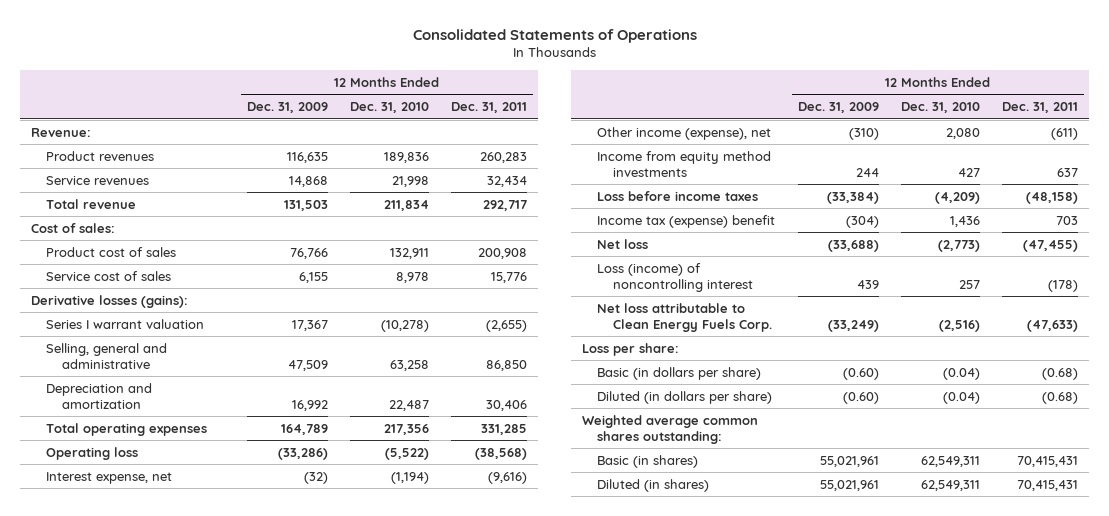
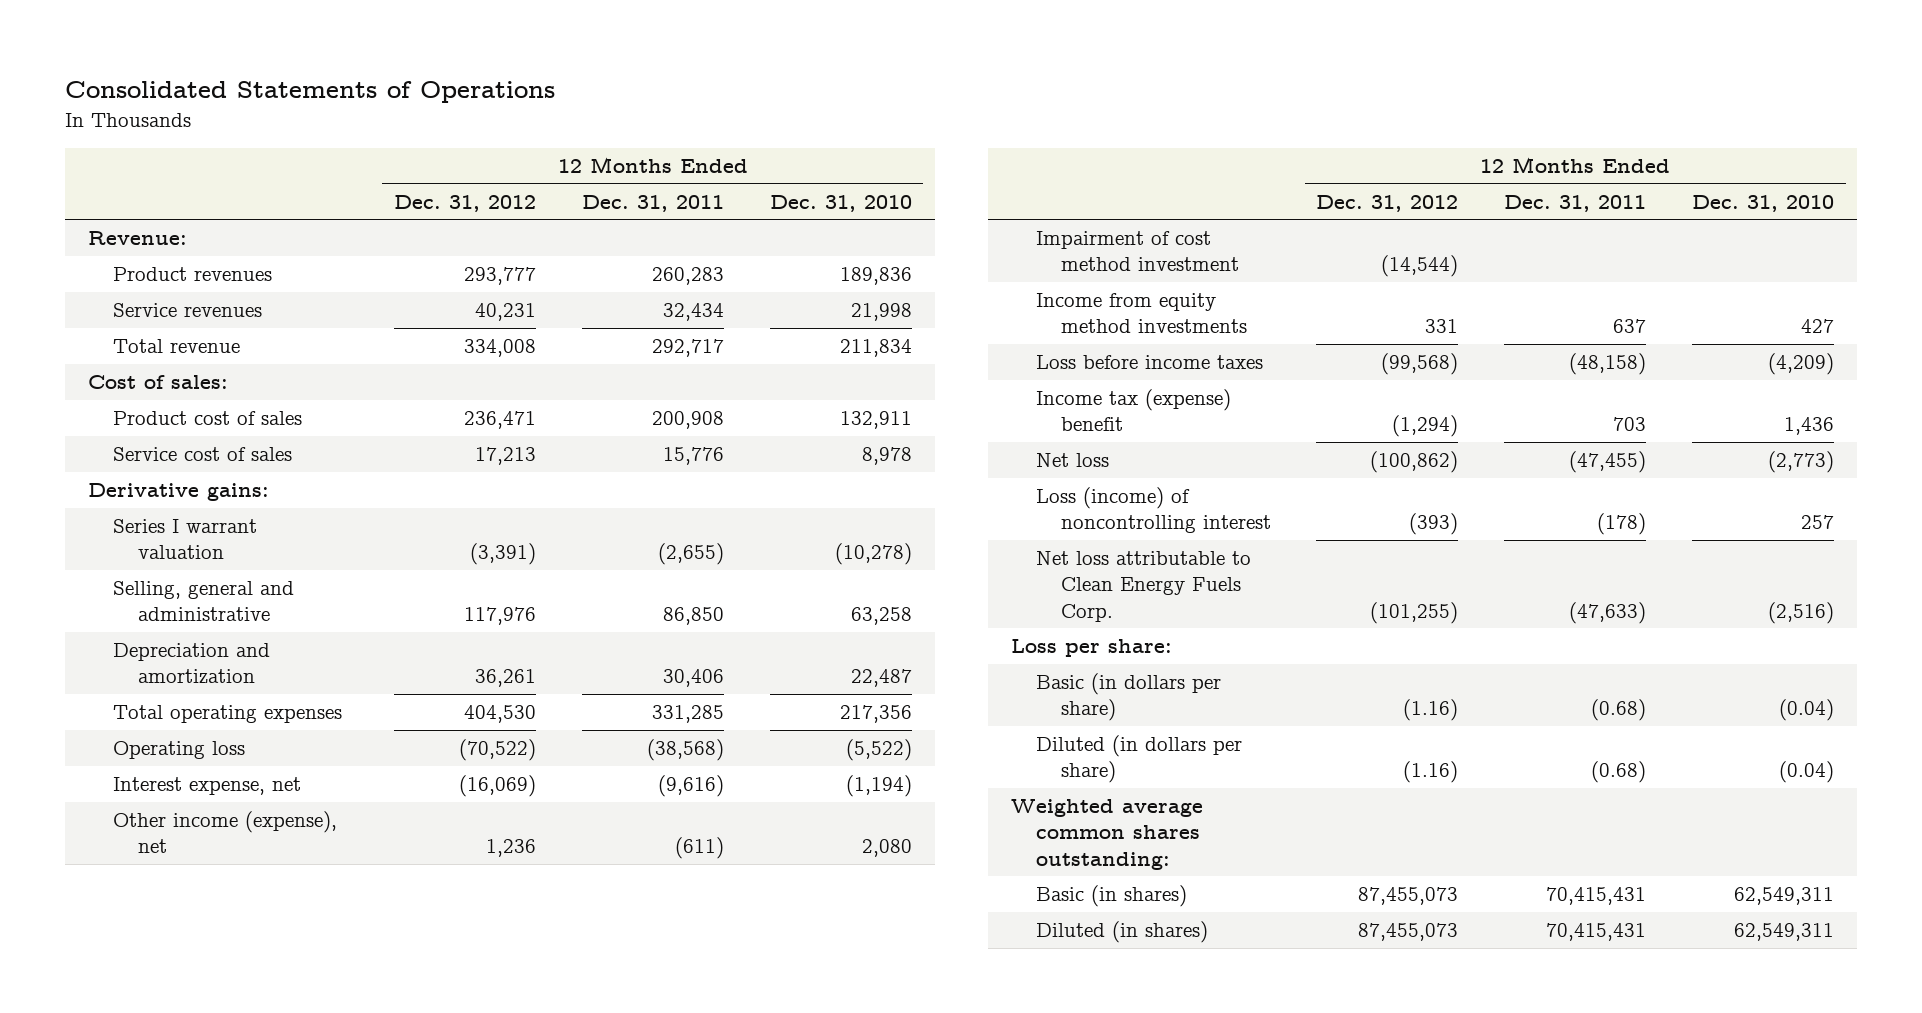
- | 12 Months Ended Dec. 31, 2009 | 12 Months Ended Dec. 31, 2010 | 12 Months Ended Dec. 31, 2011
+ | 12 Months Ended Dec. 31, 2012 | 12 Months Ended Dec. 31, 2011 | 12 Months Ended Dec. 31, 2010
- Derivative losses (gains):
+ Derivative gains:
+ Impairment of cost method investment | (14,544) | |

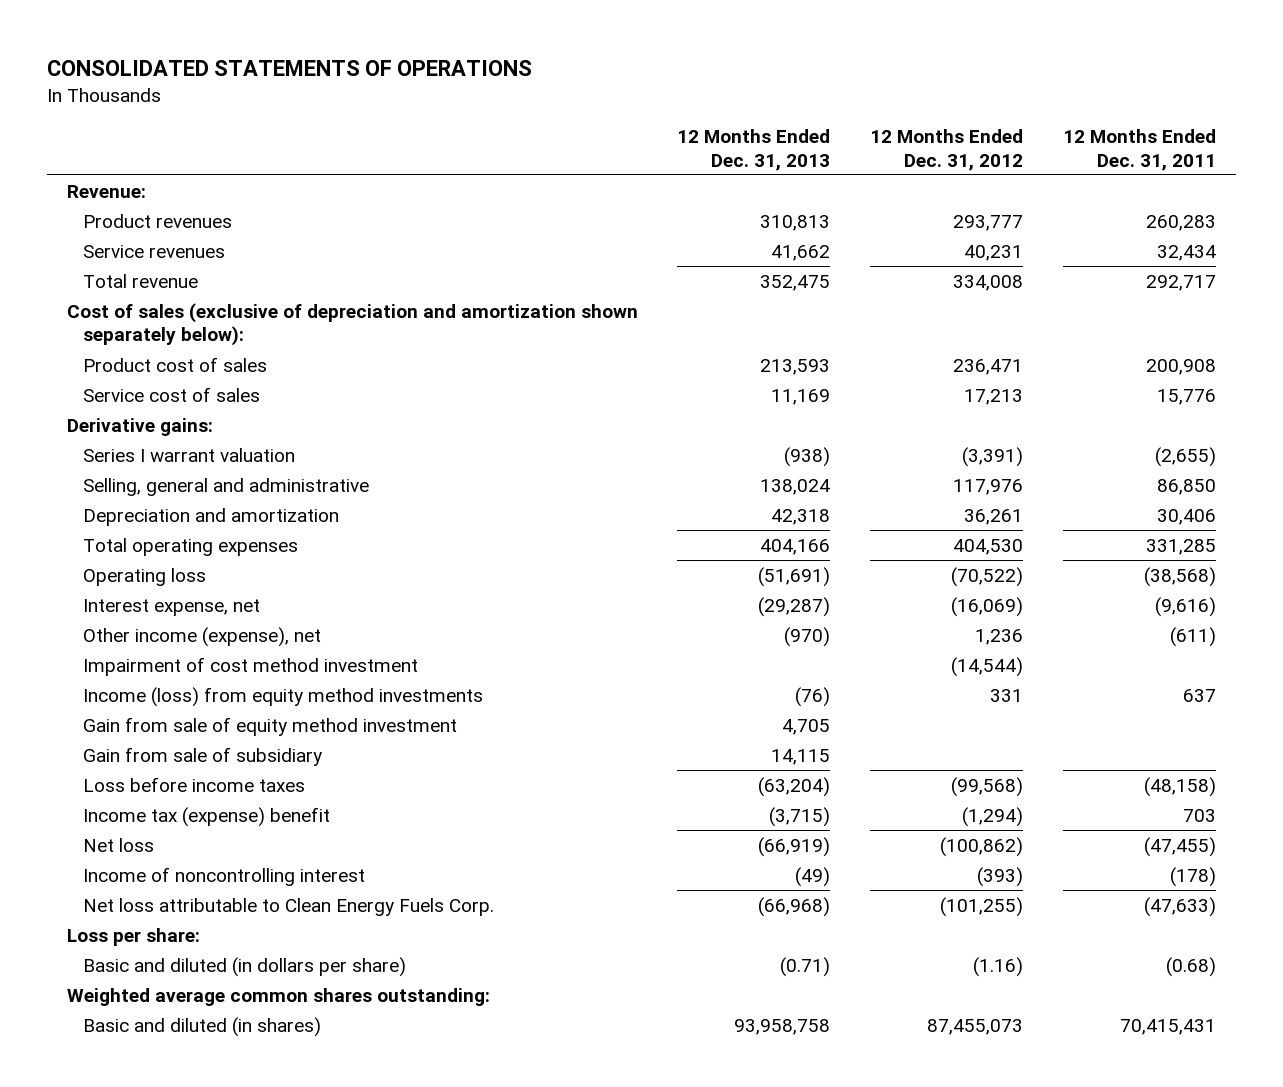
- Consolidated Statements of Operations
+ CONSOLIDATED STATEMENTS OF OPERATIONS
- | 12 Months Ended Dec. 31, 2012 | 12 Months Ended Dec. 31, 2011 | 12 Months Ended Dec. 31, 2010
+ | 12 Months Ended Dec. 31, 2013 | 12 Months Ended Dec. 31, 2012 | 12 Months Ended Dec. 31, 2011
- Cost of sales:
+ Cost of sales (exclusive of depreciation and amortization shown separately below):
- Income from equity method investments | 331 | 637 | 427
+ Income (loss) from equity method investments | (76) | 331 | 637
+ Gain from sale of equity method investment | 4,705 | |
+ Gain from sale of subsidiary | 14,115 | |
- Loss (income) of noncontrolling interest | (393) | (178) | 257
+ Income of noncontrolling interest | (49) | (393) | (178)
- Basic (in dollars per share) | (1.16) | (0.68) | (0.04)
- Diluted (in dollars per share) | (1.16) | (0.68) | (0.04)
+ Basic and diluted (in dollars per share) | (0.71) | (1.16) | (0.68)
- Basic (in shares) | 87,455,073 | 70,415,431 | 62,549,311
- Diluted (in shares) | 87,455,073 | 70,415,431 | 62,549,311
+ Basic and diluted (in shares) | 93,958,758 | 87,455,073 | 70,415,431

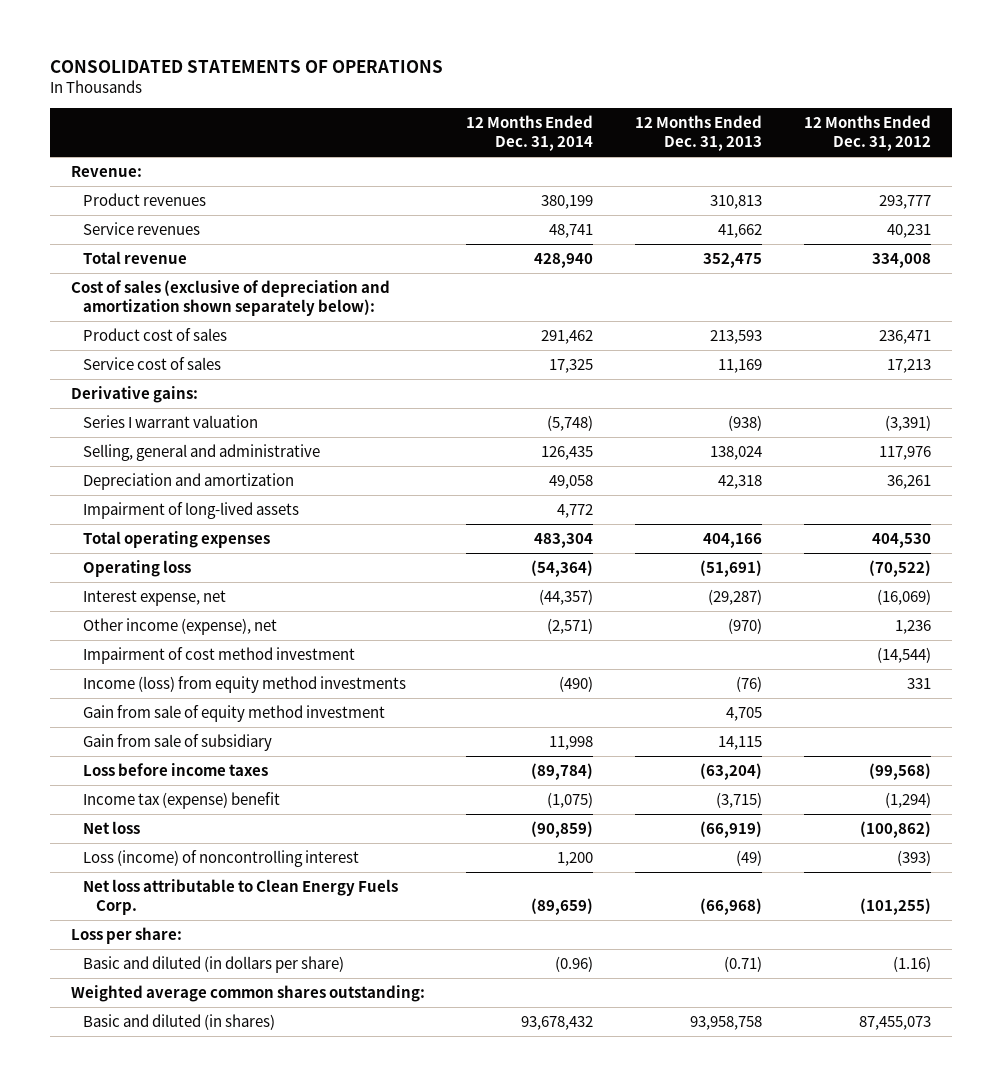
- | 12 Months Ended Dec. 31, 2013 | 12 Months Ended Dec. 31, 2012 | 12 Months Ended Dec. 31, 2011
+ | 12 Months Ended Dec. 31, 2014 | 12 Months Ended Dec. 31, 2013 | 12 Months Ended Dec. 31, 2012
+ Impairment of long-lived assets | 4,772 | |
- Income of noncontrolling interest | (49) | (393) | (178)
+ Loss (income) of noncontrolling interest | 1,200 | (49) | (393)

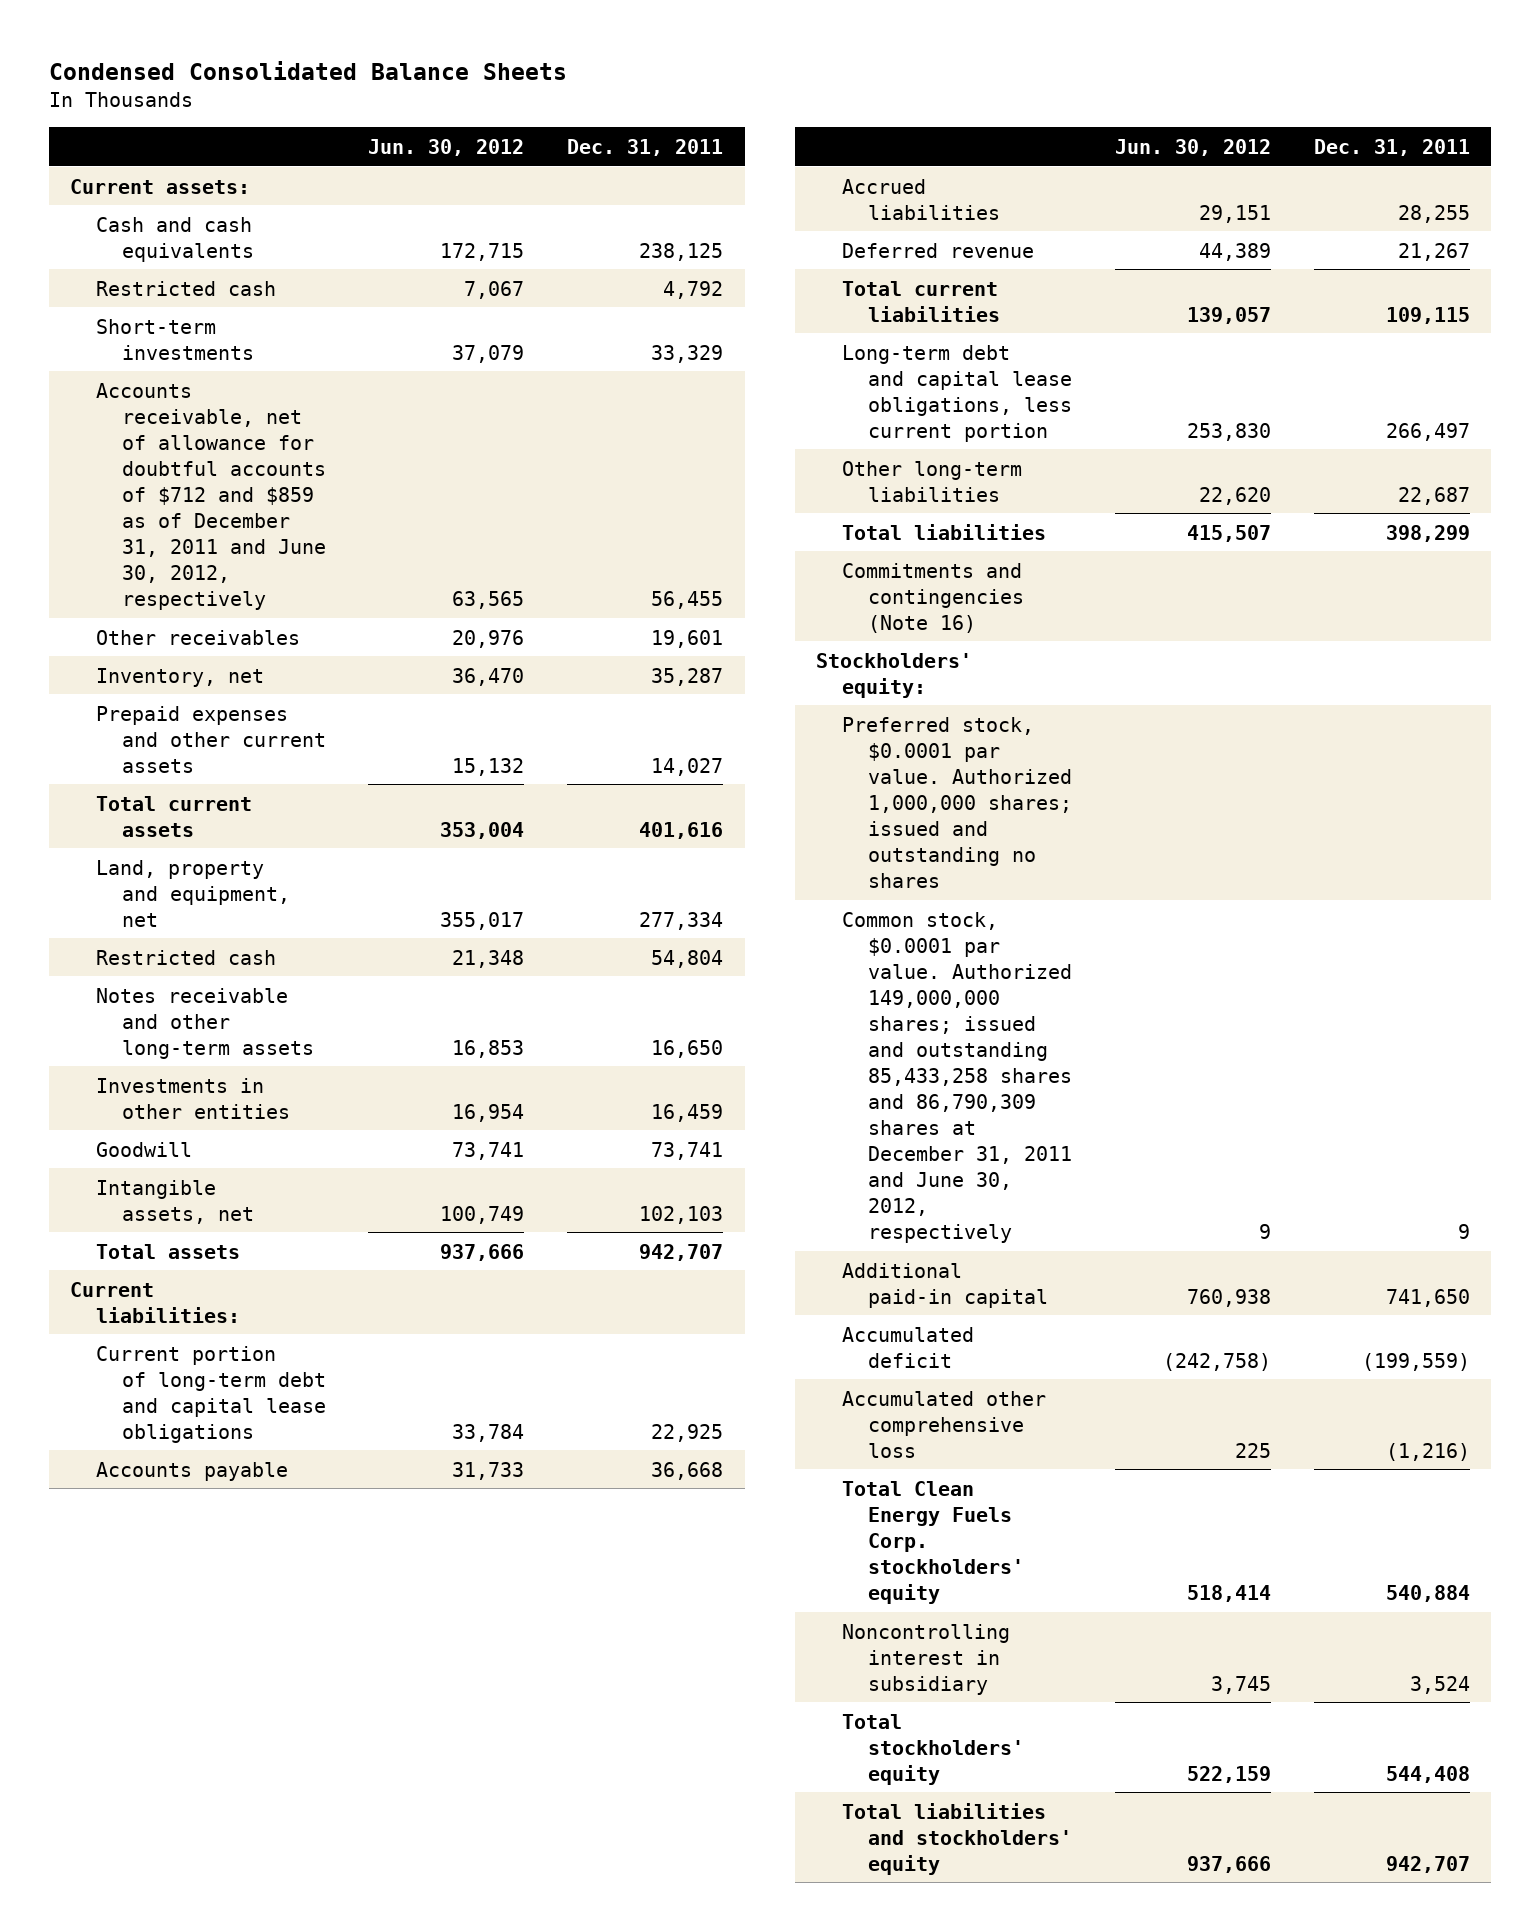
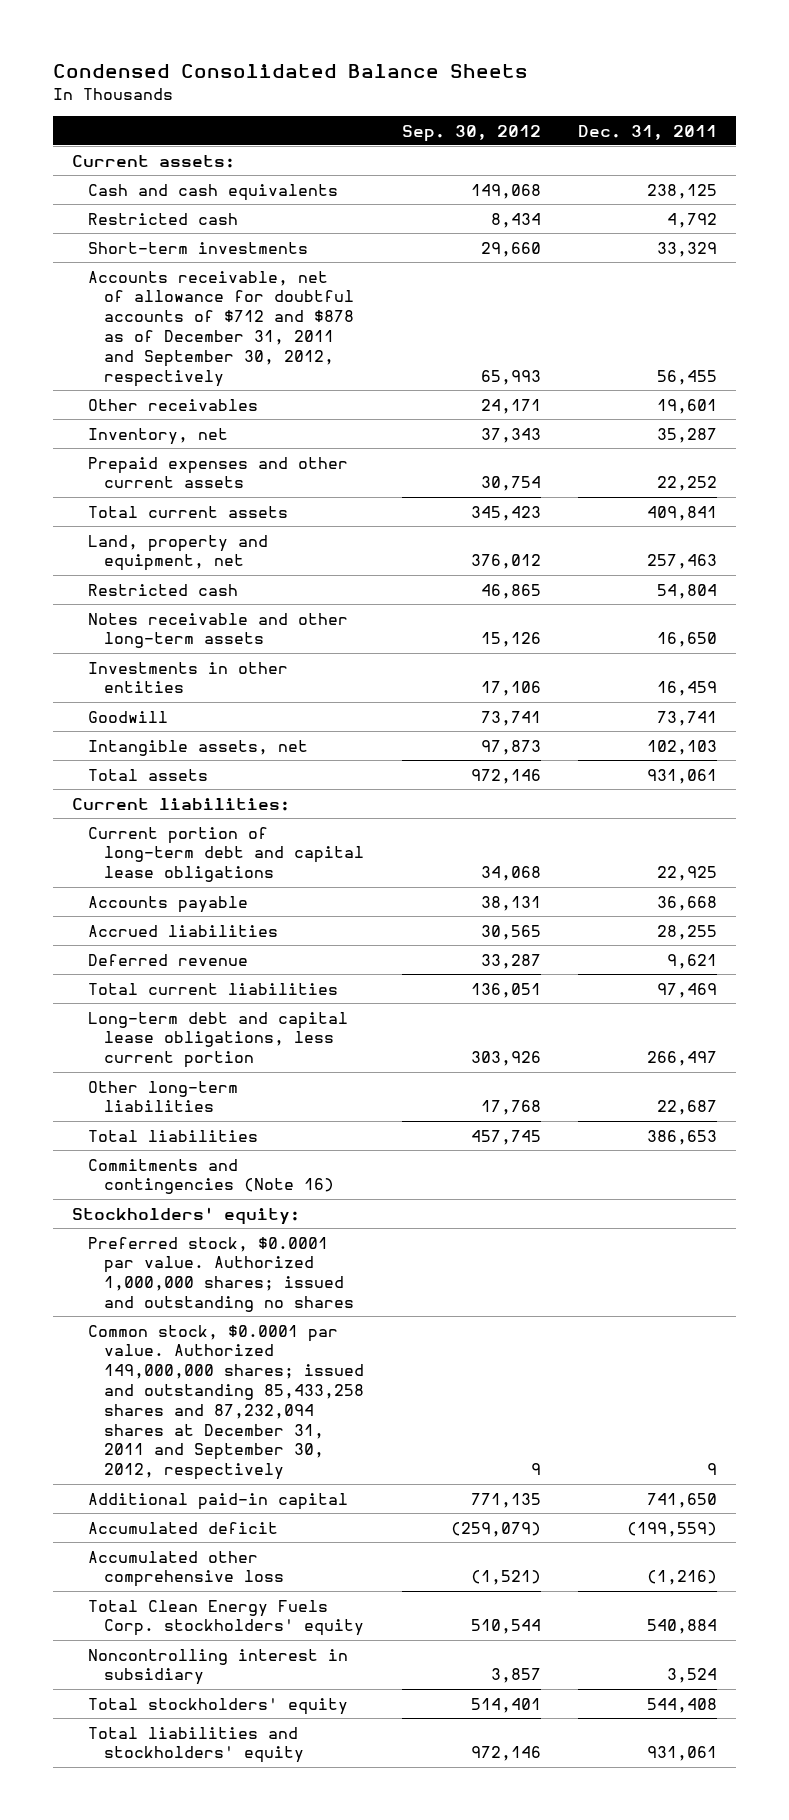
- | Jun. 30, 2012 | Dec. 31, 2011
+ | Sep. 30, 2012 | Dec. 31, 2011
- Accounts receivable, net of allowance for doubtful accounts of $712 and $859 as of December 31, 2011 and June 30, 2012, respectively | 63,565 | 56,455
+ Accounts receivable, net of allowance for doubtful accounts of $712 and $878 as of December 31, 2011 and September 30, 2012, respectively | 65,993 | 56,455
- Prepaid expenses and other current assets | 15,132 | 14,027
- Total current assets | 353,004 | 401,616
- Land, property and equipment, net | 355,017 | 277,334
+ Prepaid expenses and other current assets | 30,754 | 22,252
+ Total current assets | 345,423 | 409,841
+ Land, property and equipment, net | 376,012 | 257,463
- Total assets | 937,666 | 942,707
+ Total assets | 972,146 | 931,061
- Deferred revenue | 44,389 | 21,267
- Total current liabilities | 139,057 | 109,115
+ Deferred revenue | 33,287 | 9,621
+ Total current liabilities | 136,051 | 97,469
- Total liabilities | 415,507 | 398,299
+ Total liabilities | 457,745 | 386,653
- Common stock, $0.0001 par value. Authorized 149,000,000 shares; issued and outstanding 85,433,258 shares and 86,790,309 shares at December 31, 2011 and June 30, 2012, respectively | 9 | 9
+ Common stock, $0.0001 par value. Authorized 149,000,000 shares; issued and outstanding 85,433,258 shares and 87,232,094 shares at December 31, 2011 and September 30, 2012, respectively | 9 | 9
- Total liabilities and stockholders' equity | 937,666 | 942,707
+ Total liabilities and stockholders' equity | 972,146 | 931,061

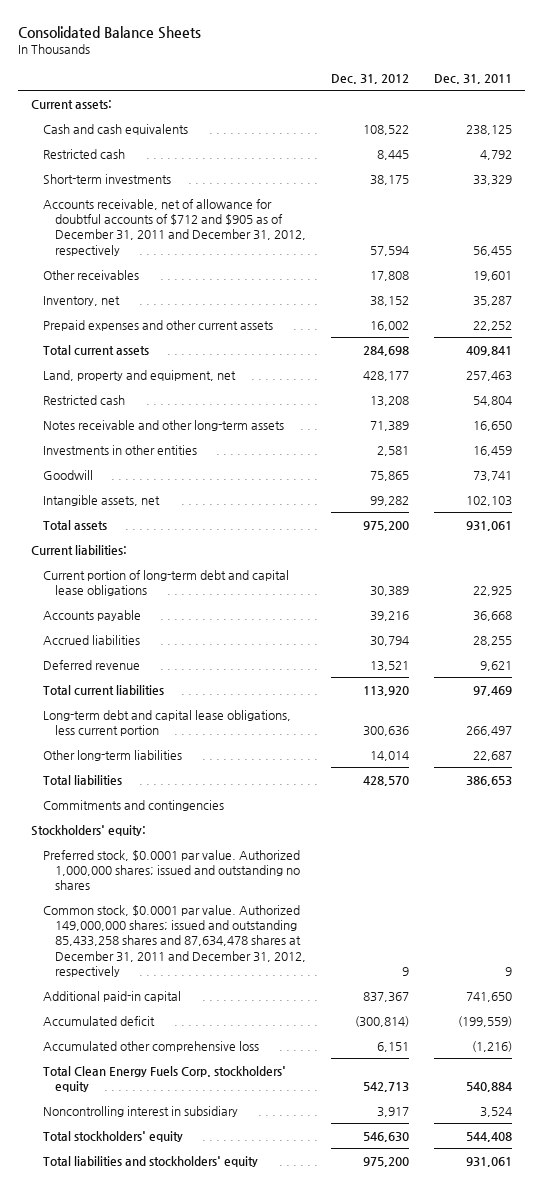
- Condensed Consolidated Balance Sheets
+ Consolidated Balance Sheets
- | Sep. 30, 2012 | Dec. 31, 2011
+ | Dec. 31, 2012 | Dec. 31, 2011
- Accounts receivable, net of allowance for doubtful accounts of $712 and $878 as of December 31, 2011 and September 30, 2012, respectively | 65,993 | 56,455
+ Accounts receivable, net of allowance for doubtful accounts of $712 and $905 as of December 31, 2011 and December 31, 2012, respectively | 57,594 | 56,455
- Commitments and contingencies (Note 16)
+ Commitments and contingencies
- Common stock, $0.0001 par value. Authorized 149,000,000 shares; issued and outstanding 85,433,258 shares and 87,232,094 shares at December 31, 2011 and September 30, 2012, respectively | 9 | 9
+ Common stock, $0.0001 par value. Authorized 149,000,000 shares; issued and outstanding 85,433,258 shares and 87,634,478 shares at December 31, 2011 and December 31, 2012, respectively | 9 | 9

